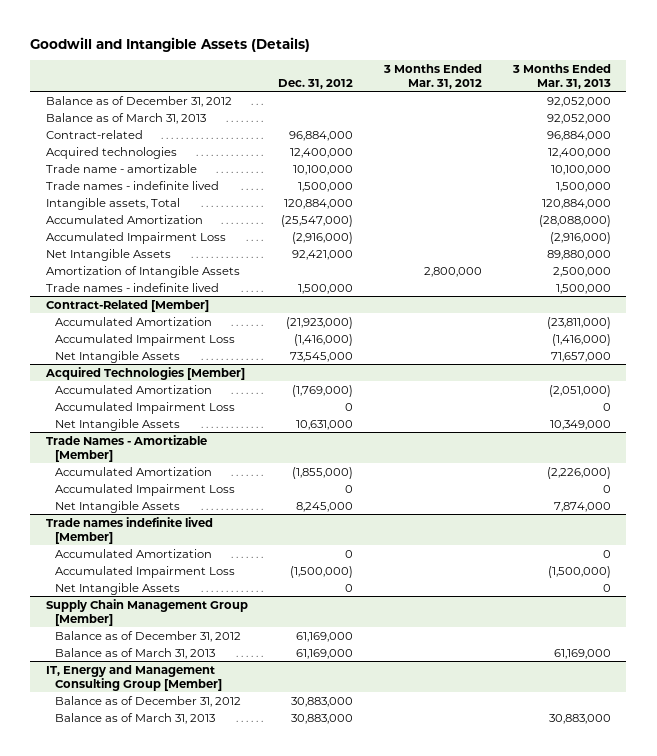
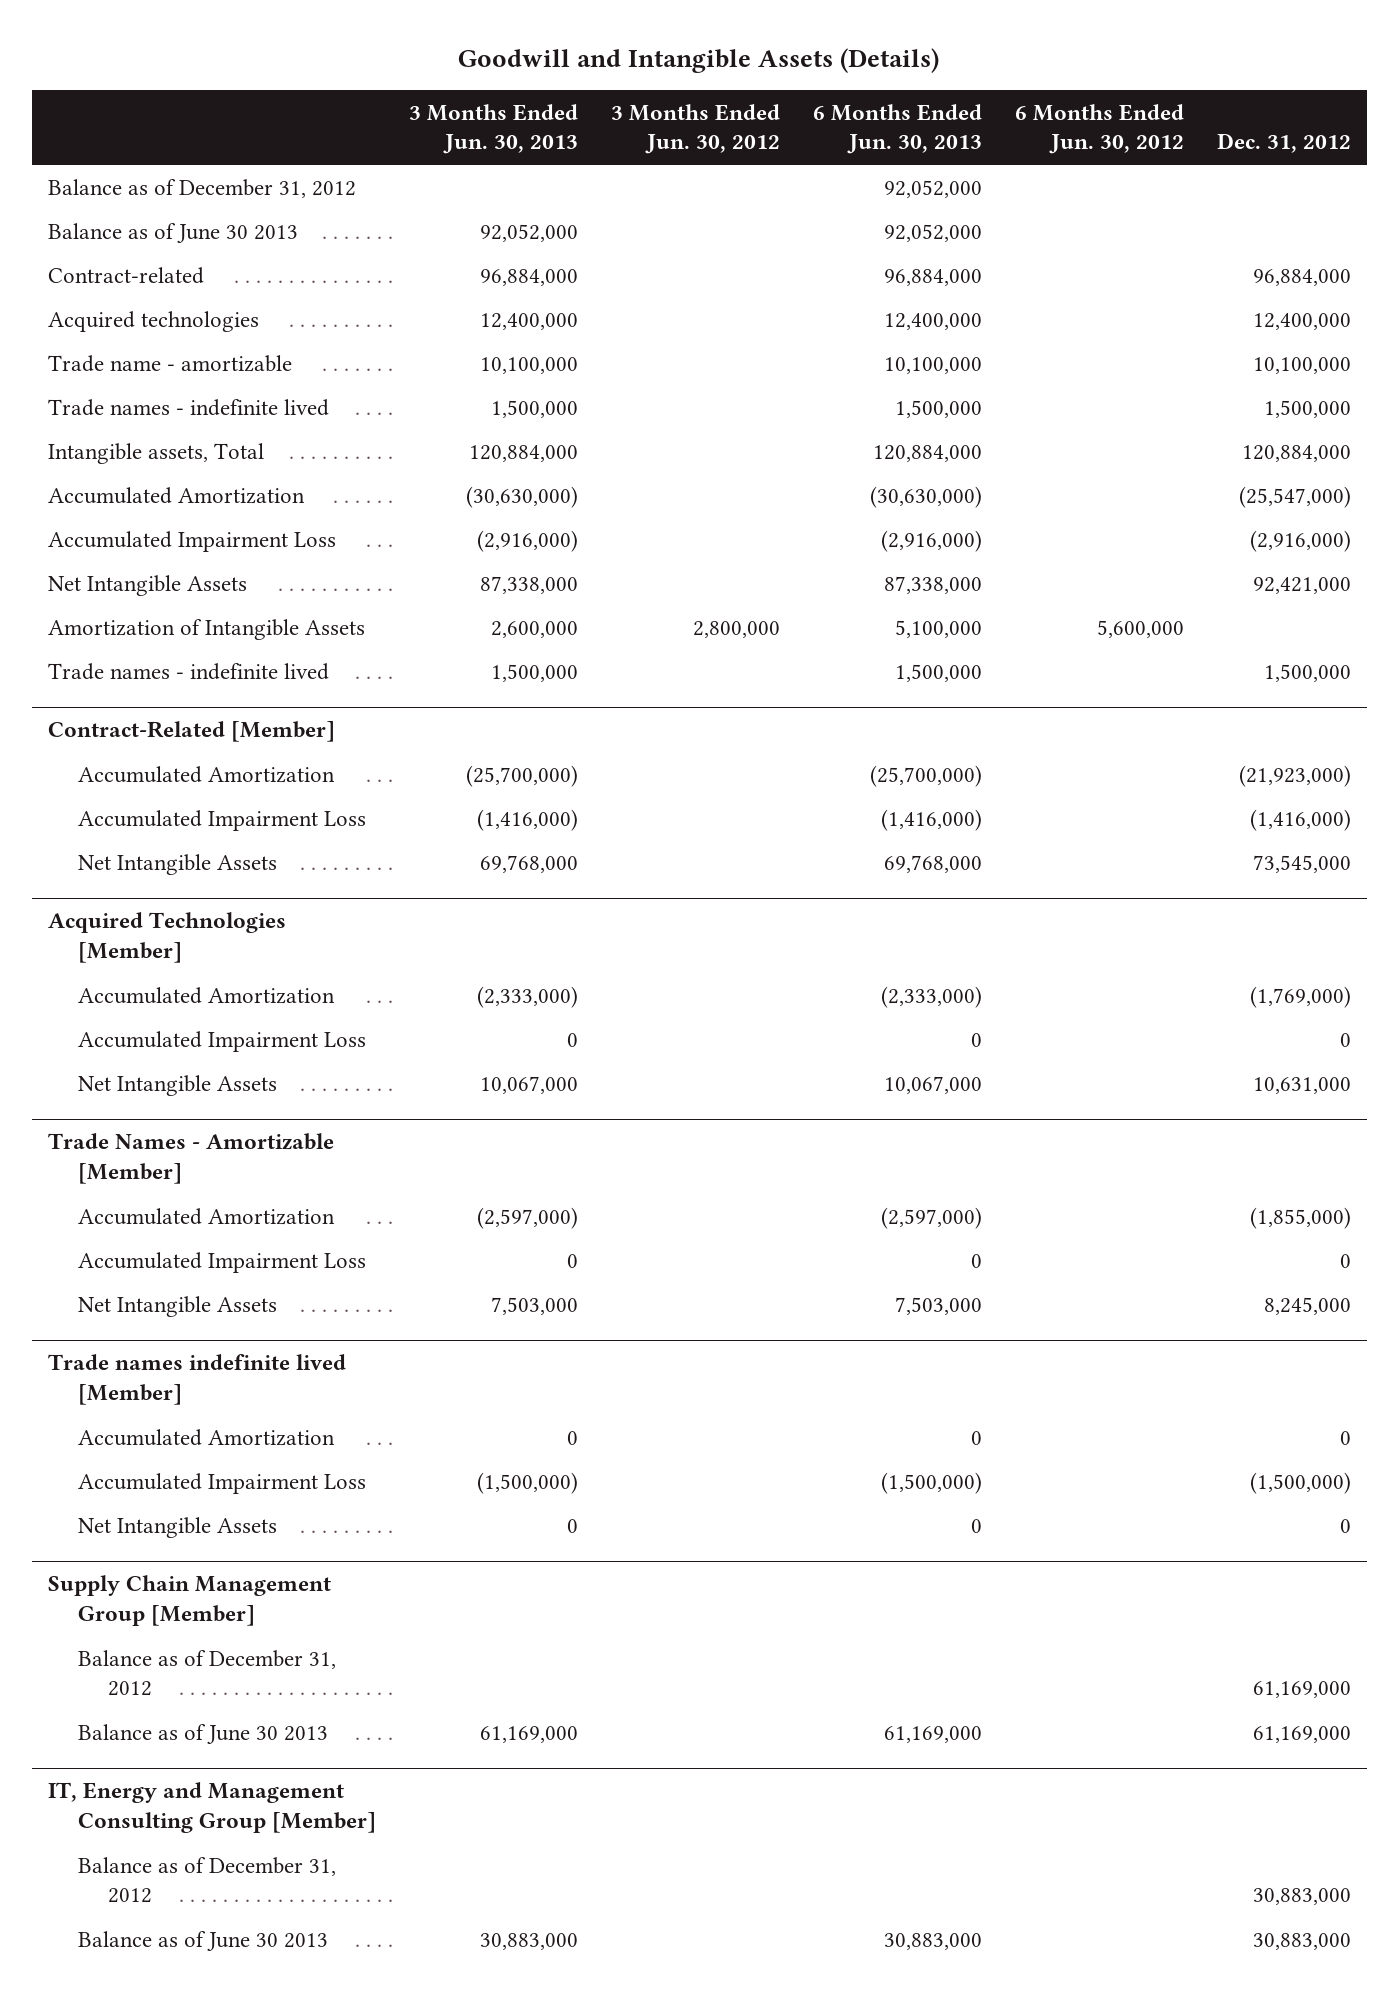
- | Dec. 31, 2012 | 3 Months Ended Mar. 31, 2012 | 3 Months Ended Mar. 31, 2013
+ | 3 Months Ended Jun. 30, 2013 | 3 Months Ended Jun. 30, 2012 | 6 Months Ended Jun. 30, 2013 | 6 Months Ended Jun. 30, 2012 | Dec. 31, 2012
- Balance as of March 31, 2013 | | | 92,052,000
+ Balance as of June 30 2013 | 92,052,000 | | 92,052,000 | |
@ Supply Chain Management Group [Member]
- Balance as of March 31, 2013 | 61,169,000 | | 61,169,000
+ Balance as of June 30 2013 | 61,169,000 | | 61,169,000 | | 61,169,000
@ IT, Energy and Management Consulting Group [Member]
- Balance as of March 31, 2013 | 30,883,000 | | 30,883,000
+ Balance as of June 30 2013 | 30,883,000 | | 30,883,000 | | 30,883,000

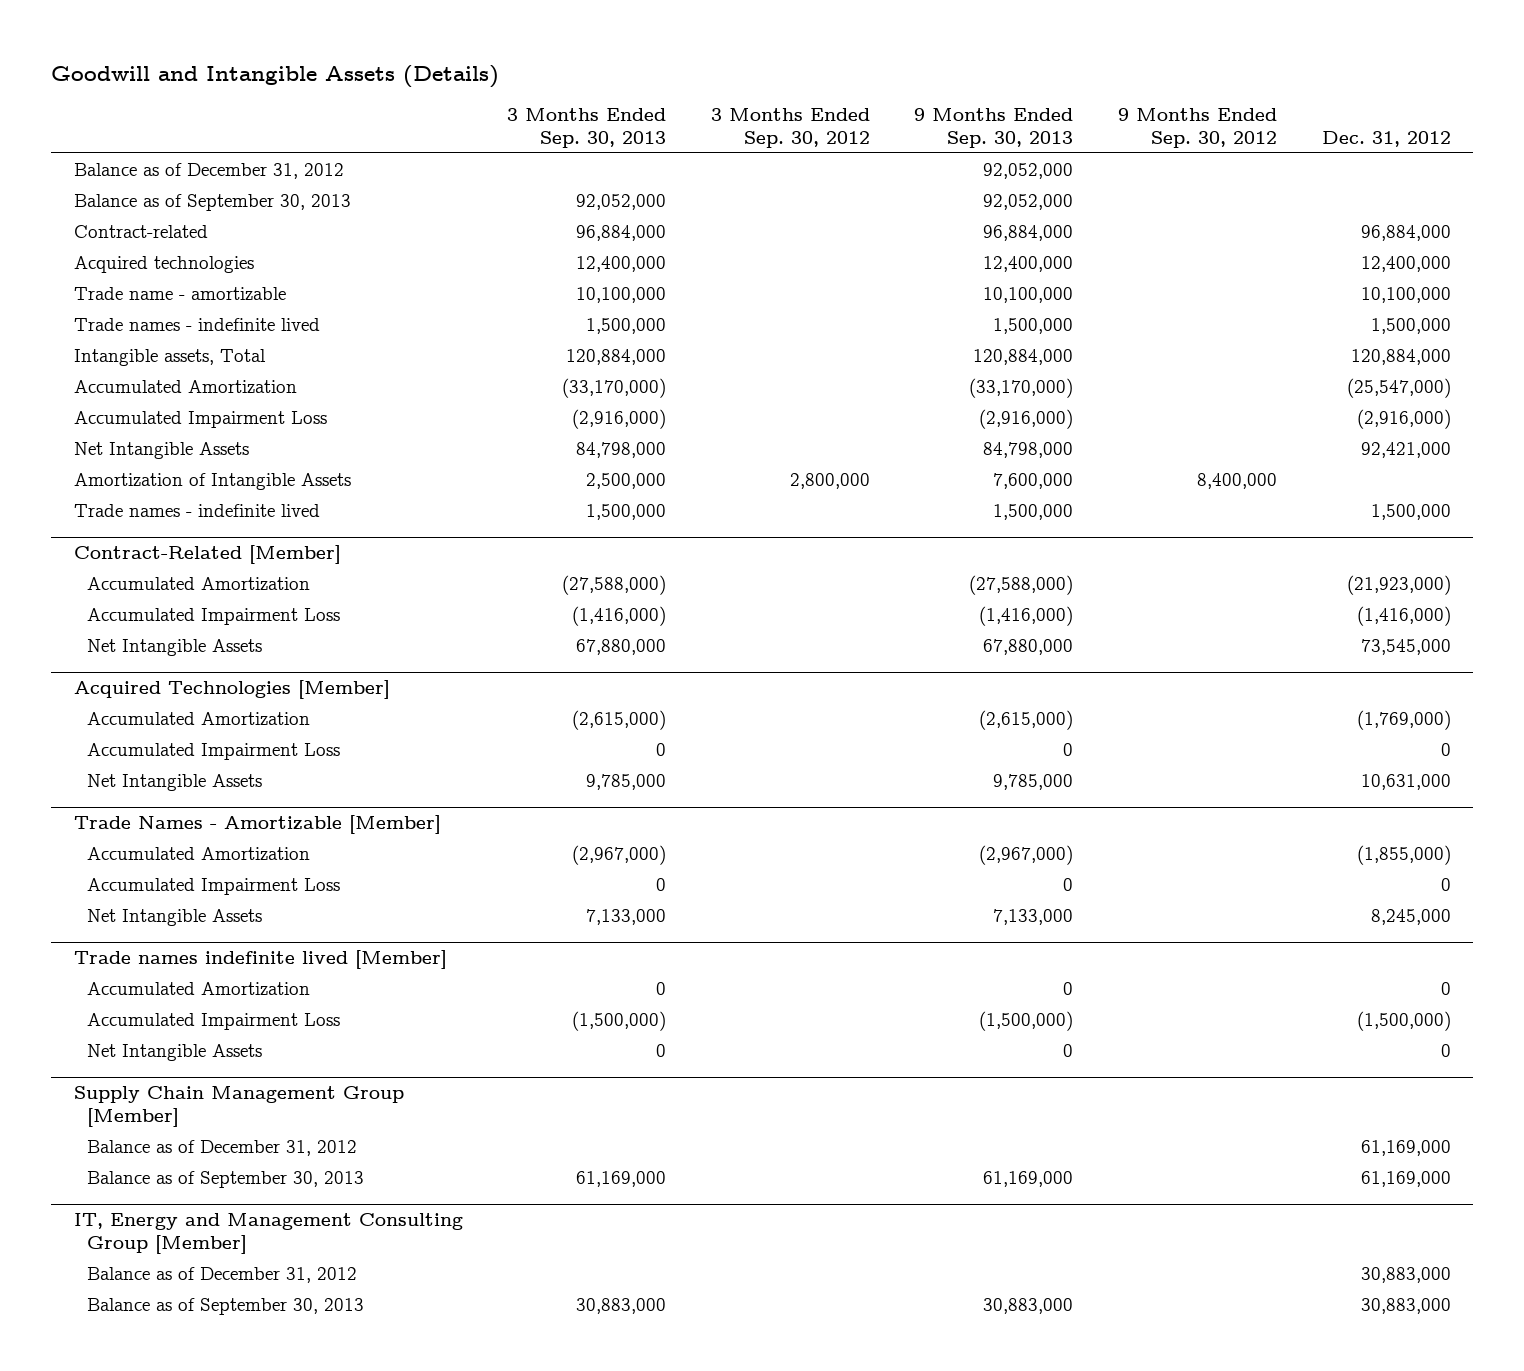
- | 3 Months Ended Jun. 30, 2013 | 3 Months Ended Jun. 30, 2012 | 6 Months Ended Jun. 30, 2013 | 6 Months Ended Jun. 30, 2012 | Dec. 31, 2012
+ | 3 Months Ended Sep. 30, 2013 | 3 Months Ended Sep. 30, 2012 | 9 Months Ended Sep. 30, 2013 | 9 Months Ended Sep. 30, 2012 | Dec. 31, 2012
- Balance as of June 30 2013 | 92,052,000 | | 92,052,000 | |
+ Balance as of September 30, 2013 | 92,052,000 | | 92,052,000 | |
@ Supply Chain Management Group [Member]
- Balance as of June 30 2013 | 61,169,000 | | 61,169,000 | | 61,169,000
+ Balance as of September 30, 2013 | 61,169,000 | | 61,169,000 | | 61,169,000
@ IT, Energy and Management Consulting Group [Member]
- Balance as of June 30 2013 | 30,883,000 | | 30,883,000 | | 30,883,000
+ Balance as of September 30, 2013 | 30,883,000 | | 30,883,000 | | 30,883,000

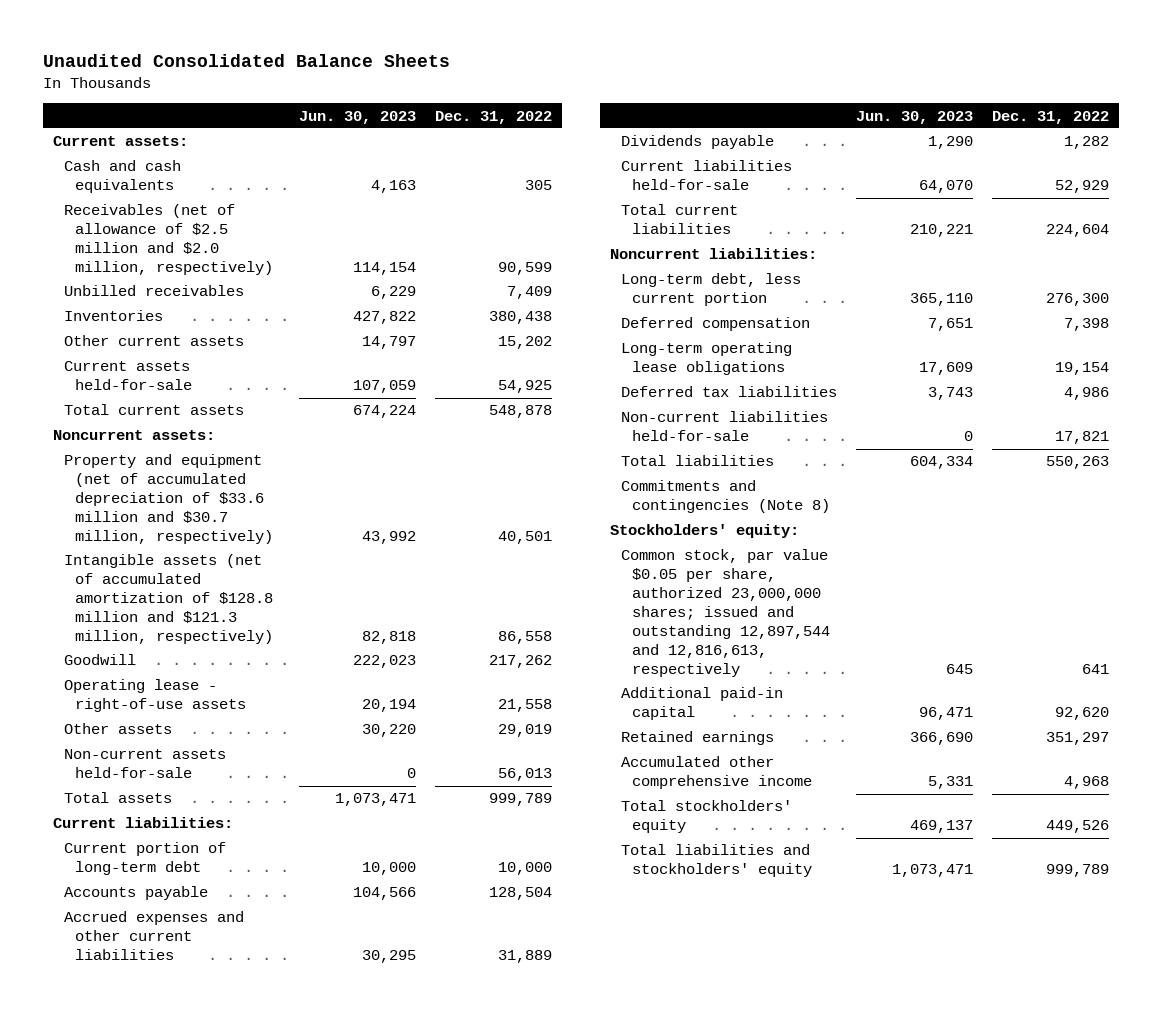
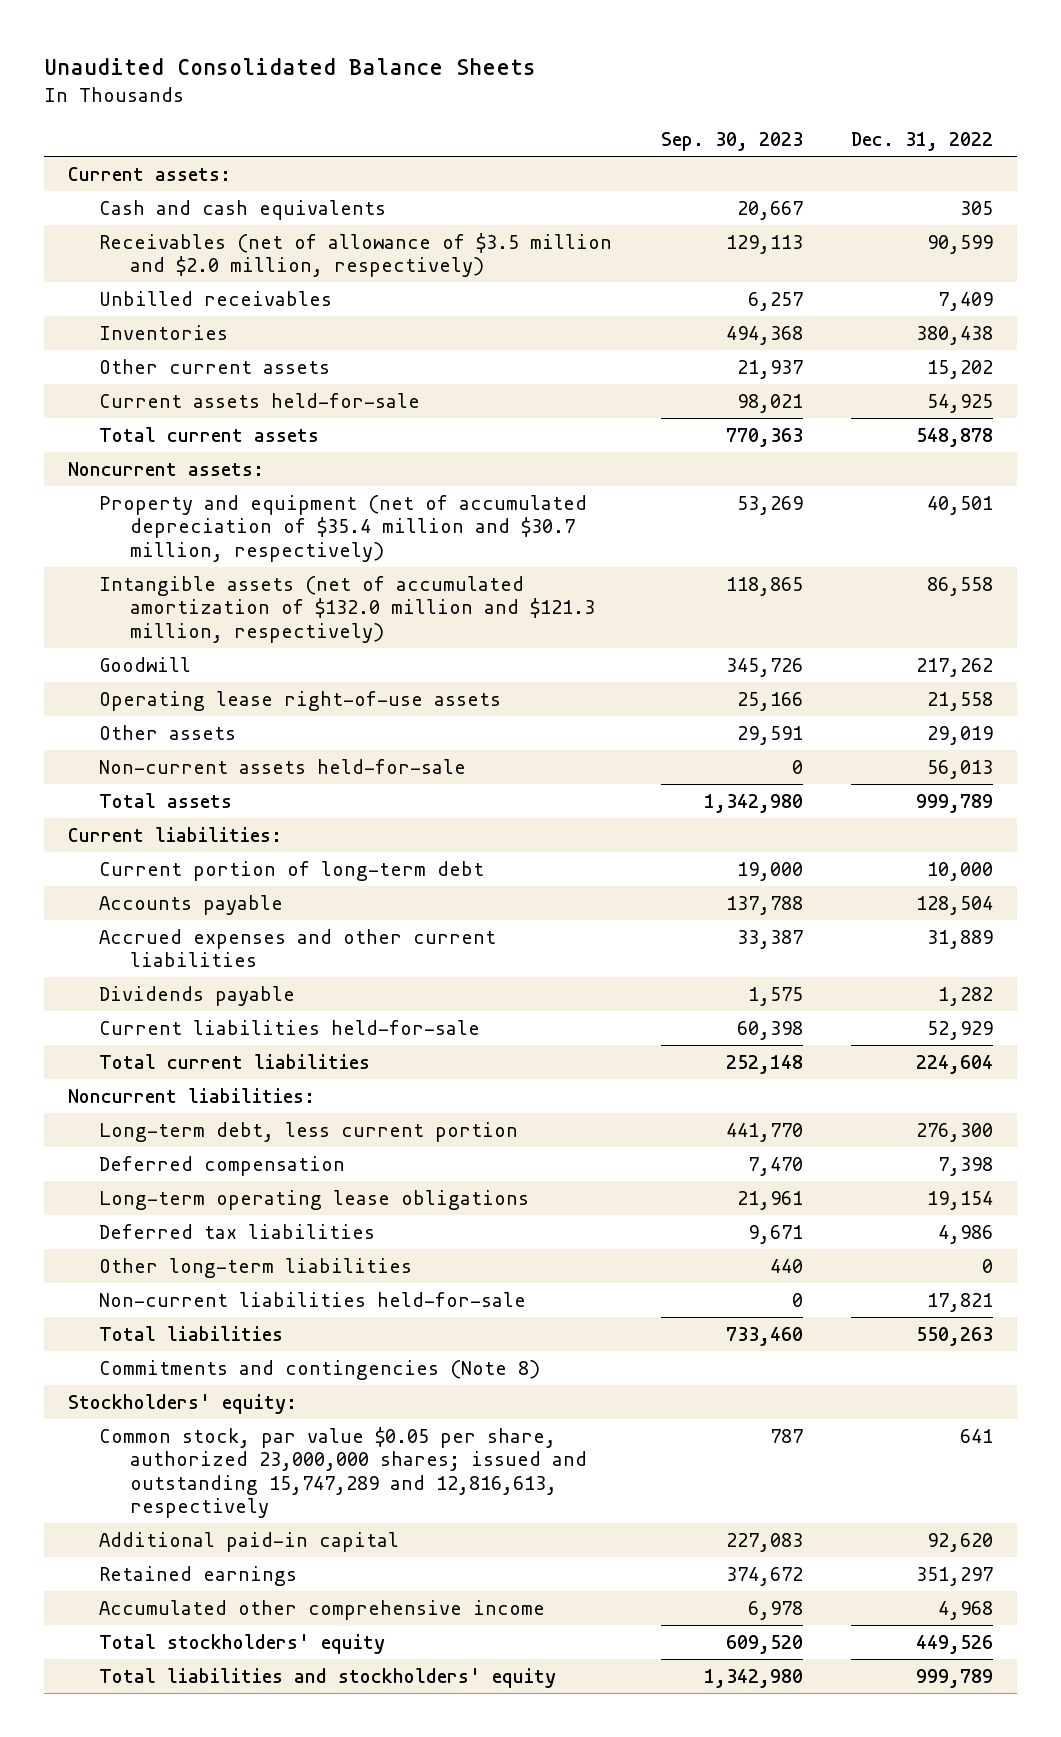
- | Jun. 30, 2023 | Dec. 31, 2022
+ | Sep. 30, 2023 | Dec. 31, 2022
- Receivables (net of allowance of $2.5 million and $2.0 million, respectively) | 114,154 | 90,599
+ Receivables (net of allowance of $3.5 million and $2.0 million, respectively) | 129,113 | 90,599
- Property and equipment (net of accumulated depreciation of $33.6 million and $30.7 million, respectively) | 43,992 | 40,501
- Intangible assets (net of accumulated amortization of $128.8 million and $121.3 million, respectively) | 82,818 | 86,558
+ Property and equipment (net of accumulated depreciation of $35.4 million and $30.7 million, respectively) | 53,269 | 40,501
+ Intangible assets (net of accumulated amortization of $132.0 million and $121.3 million, respectively) | 118,865 | 86,558
- Operating lease - right-of-use assets | 20,194 | 21,558
+ Operating lease right-of-use assets | 25,166 | 21,558
+ Other long-term liabilities | 440 | 0
- Common stock, par value $0.05 per share, authorized 23,000,000 shares; issued and outstanding 12,897,544 and 12,816,613, respectively | 645 | 641
+ Common stock, par value $0.05 per share, authorized 23,000,000 shares; issued and outstanding 15,747,289 and 12,816,613, respectively | 787 | 641

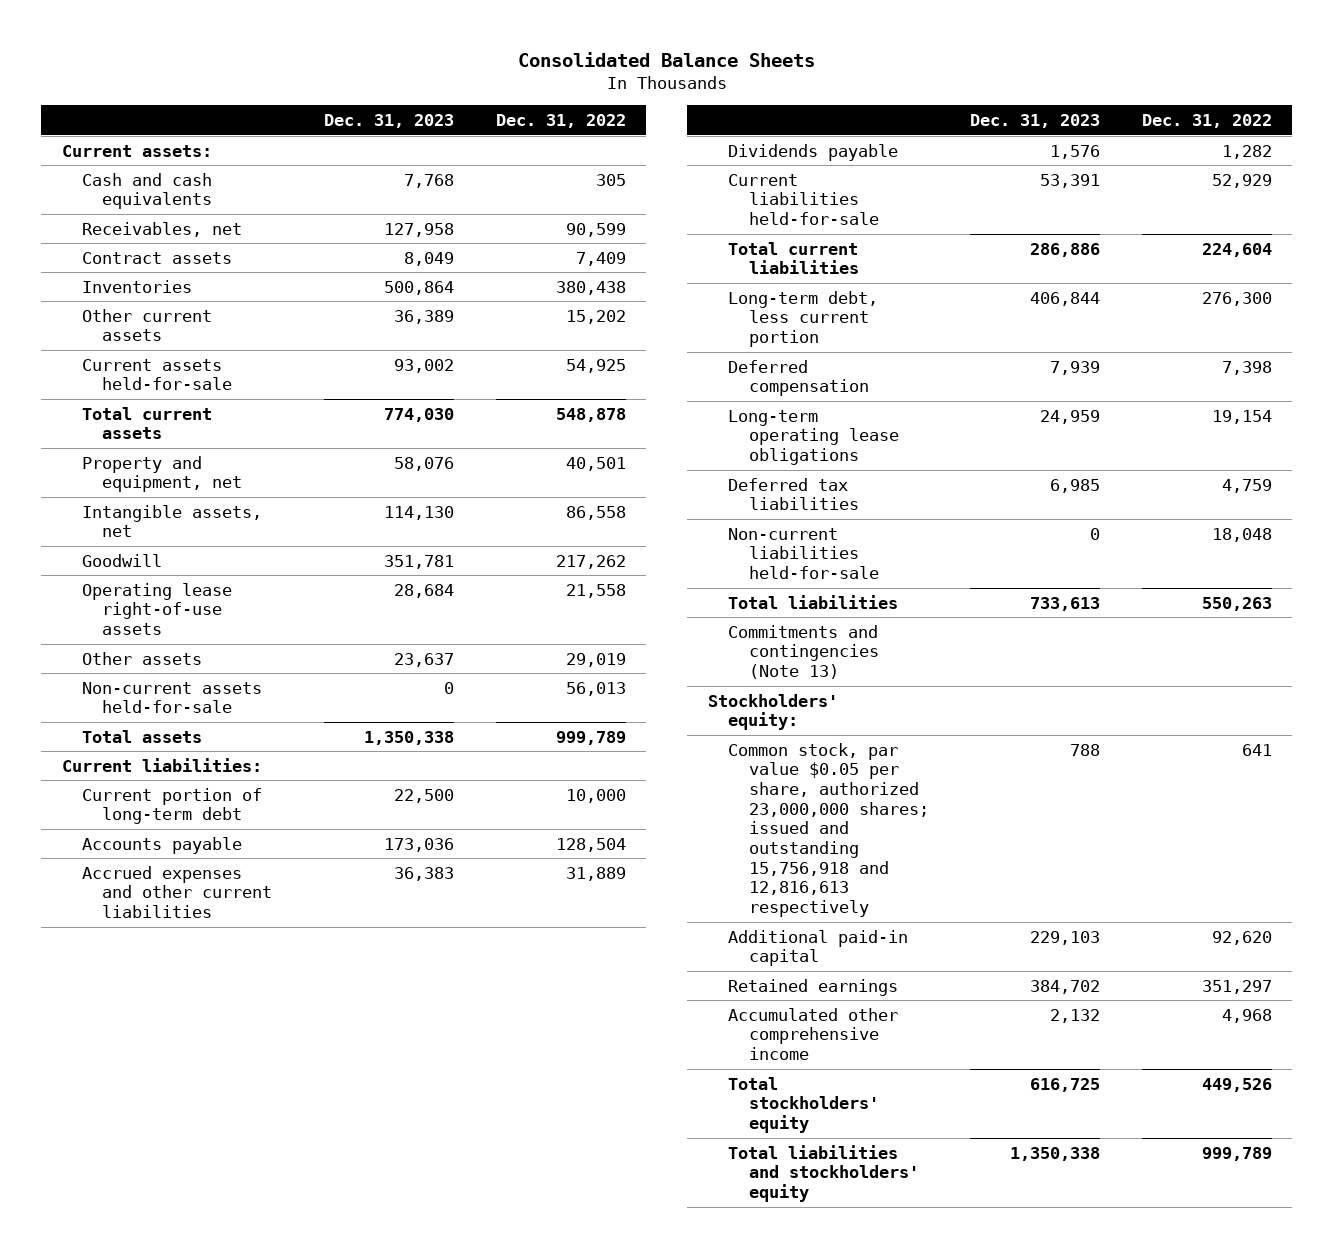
- Unaudited Consolidated Balance Sheets
+ Consolidated Balance Sheets
- | Sep. 30, 2023 | Dec. 31, 2022
+ | Dec. 31, 2023 | Dec. 31, 2022
- Receivables (net of allowance of $3.5 million and $2.0 million, respectively) | 129,113 | 90,599
- Unbilled receivables | 6,257 | 7,409
+ Receivables, net | 127,958 | 90,599
+ Contract assets | 8,049 | 7,409
- Noncurrent assets:
- Property and equipment (net of accumulated depreciation of $35.4 million and $30.7 million, respectively) | 53,269 | 40,501
- Intangible assets (net of accumulated amortization of $132.0 million and $121.3 million, respectively) | 118,865 | 86,558
+ Property and equipment, net | 58,076 | 40,501
+ Intangible assets, net | 114,130 | 86,558
- Noncurrent liabilities:
- Deferred tax liabilities | 9,671 | 4,986
- Other long-term liabilities | 440 | 0
- Non-current liabilities held-for-sale | 0 | 17,821
+ Deferred tax liabilities | 6,985 | 4,759
+ Non-current liabilities held-for-sale | 0 | 18,048
- Commitments and contingencies (Note 8)
+ Commitments and contingencies (Note 13)
- Common stock, par value $0.05 per share, authorized 23,000,000 shares; issued and outstanding 15,747,289 and 12,816,613, respectively | 787 | 641
+ Common stock, par value $0.05 per share, authorized 23,000,000 shares; issued and outstanding 15,756,918 and 12,816,613 respectively | 788 | 641

